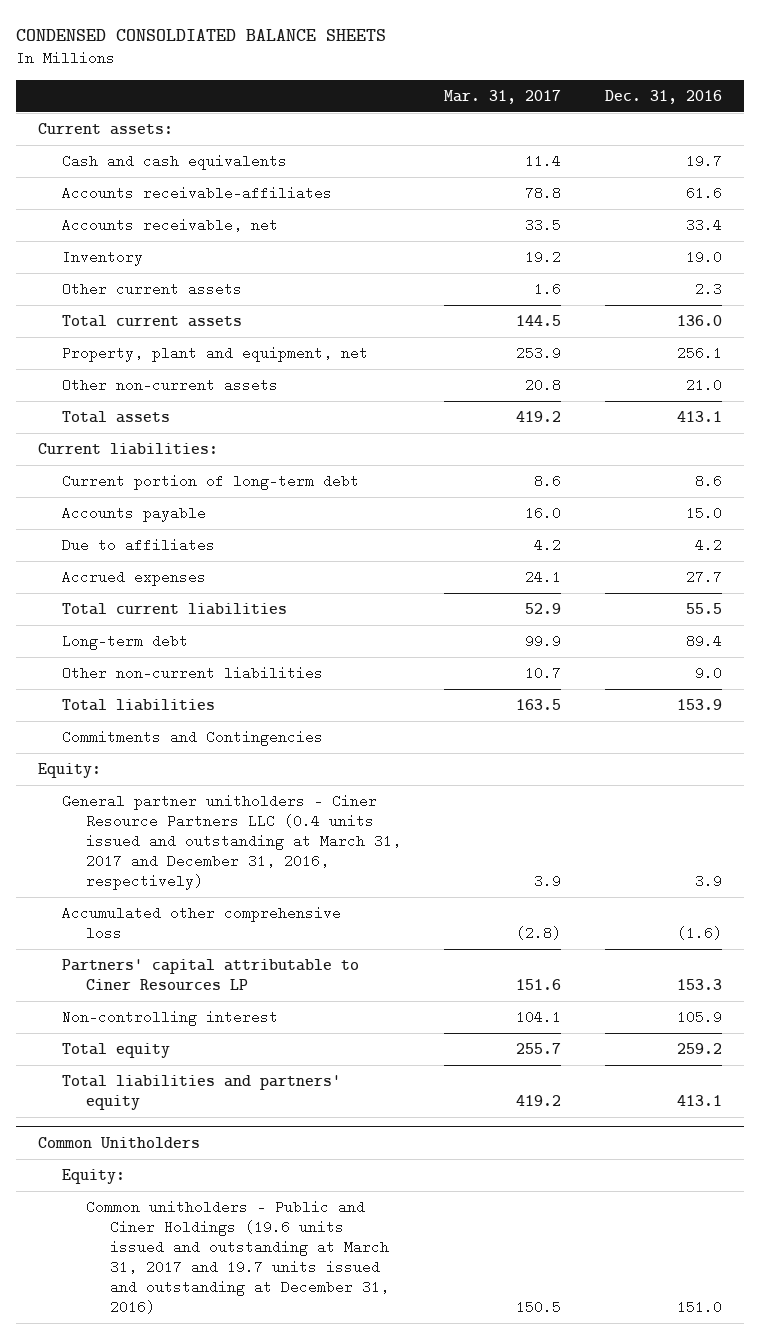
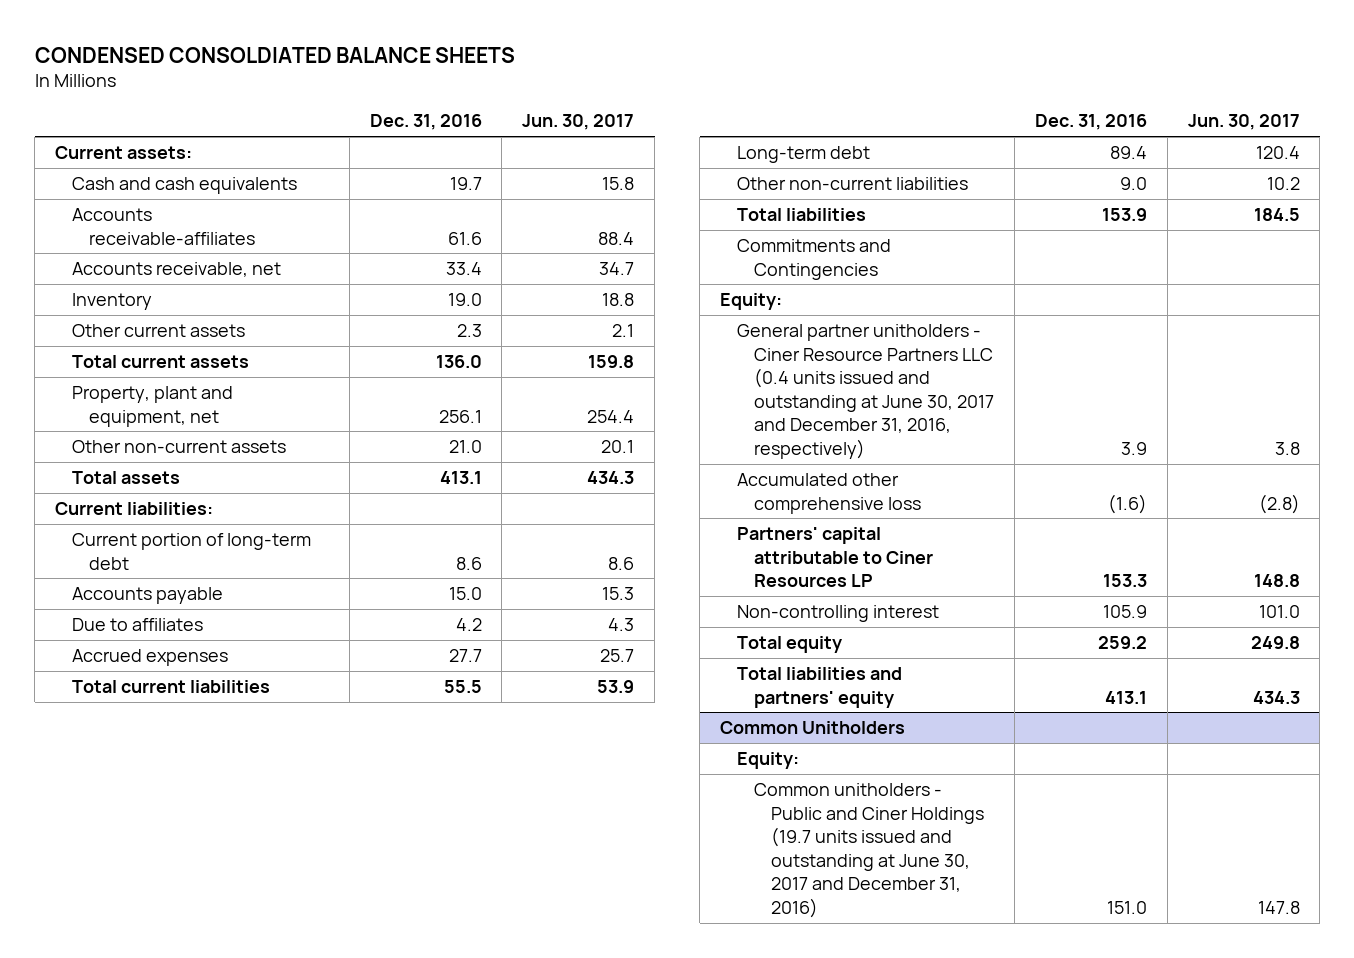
- | Mar. 31, 2017 | Dec. 31, 2016
+ | Dec. 31, 2016 | Jun. 30, 2017
- General partner unitholders - Ciner Resource Partners LLC (0.4 units issued and outstanding at March 31, 2017 and December 31, 2016, respectively) | 3.9 | 3.9
+ General partner unitholders - Ciner Resource Partners LLC (0.4 units issued and outstanding at June 30, 2017 and December 31, 2016, respectively) | 3.9 | 3.8
@ Common Unitholders
- Common unitholders - Public and Ciner Holdings (19.6 units issued and outstanding at March 31, 2017 and 19.7 units issued and outstanding at December 31, 2016) | 150.5 | 151.0
+ Common unitholders - Public and Ciner Holdings (19.7 units issued and outstanding at June 30, 2017 and December 31, 2016) | 151.0 | 147.8

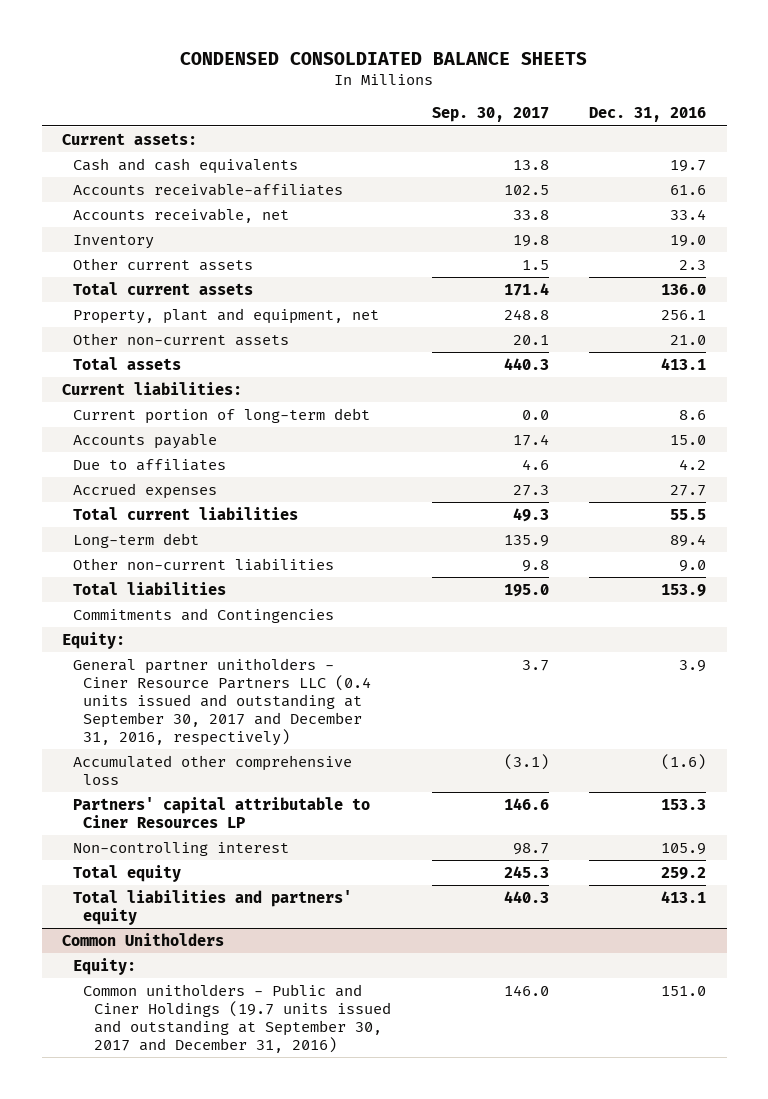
- | Dec. 31, 2016 | Jun. 30, 2017
+ | Sep. 30, 2017 | Dec. 31, 2016
- General partner unitholders - Ciner Resource Partners LLC (0.4 units issued and outstanding at June 30, 2017 and December 31, 2016, respectively) | 3.9 | 3.8
+ General partner unitholders - Ciner Resource Partners LLC (0.4 units issued and outstanding at September 30, 2017 and December 31, 2016, respectively) | 3.7 | 3.9
@ Common Unitholders
- Common unitholders - Public and Ciner Holdings (19.7 units issued and outstanding at June 30, 2017 and December 31, 2016) | 151.0 | 147.8
+ Common unitholders - Public and Ciner Holdings (19.7 units issued and outstanding at September 30, 2017 and December 31, 2016) | 146.0 | 151.0

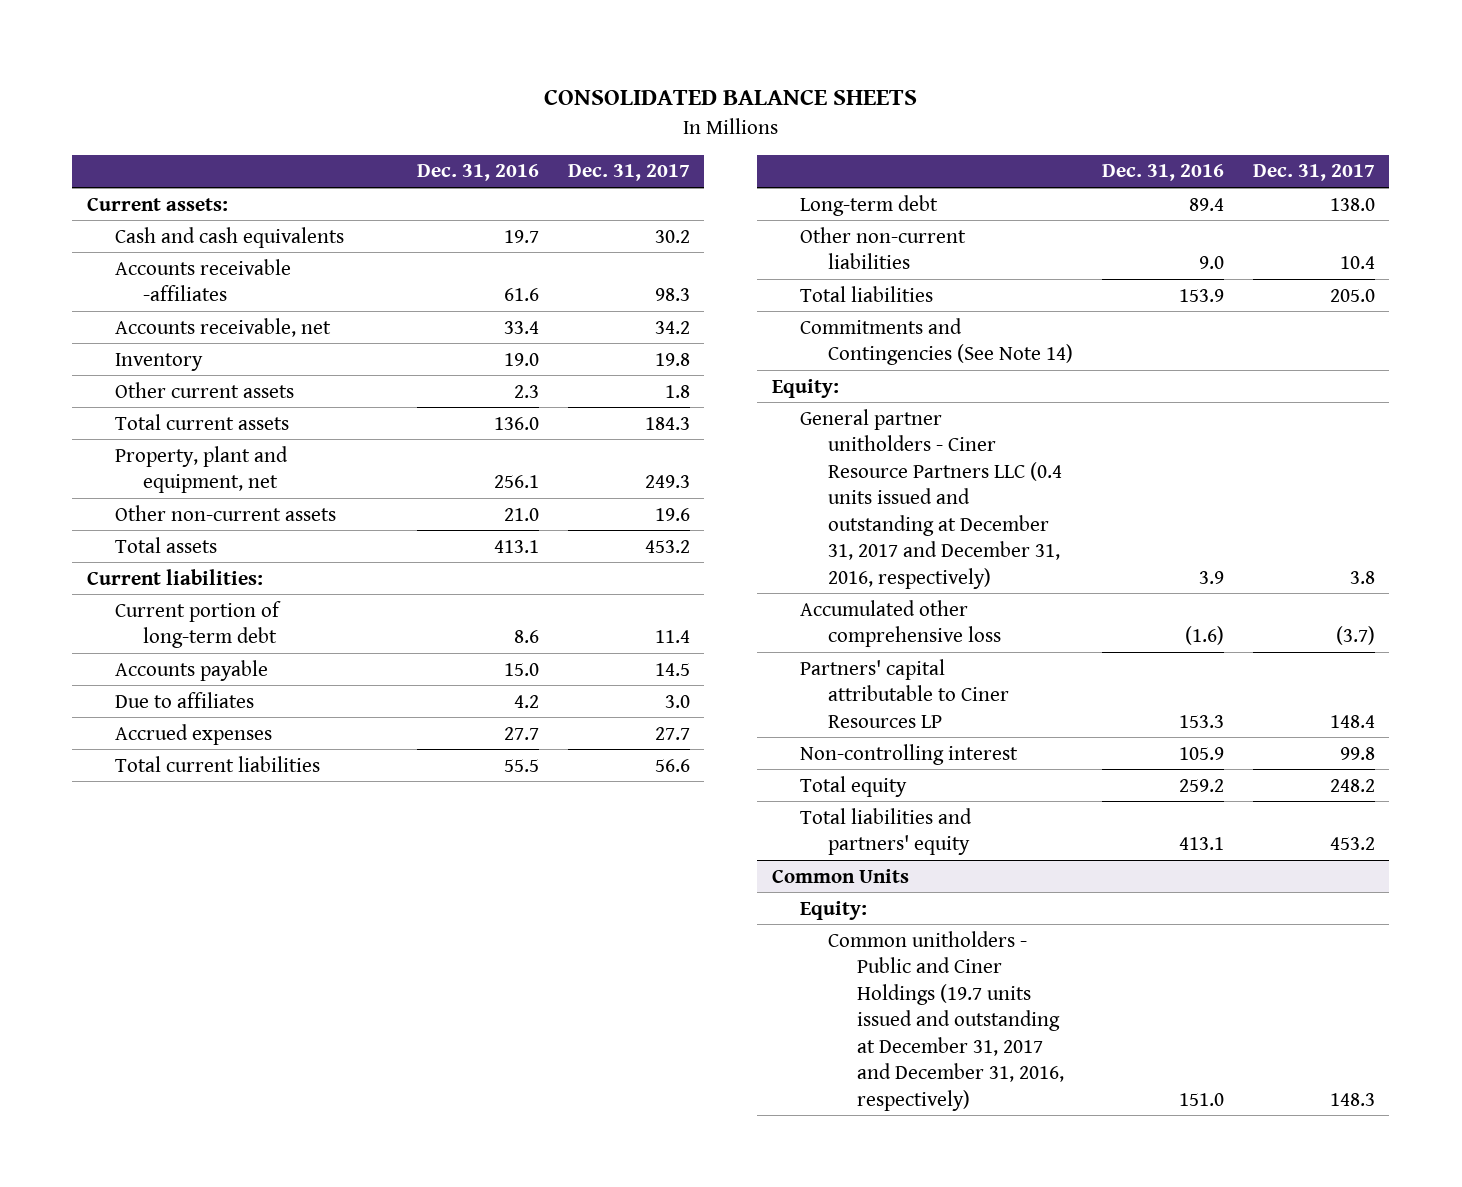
- CONDENSED CONSOLDIATED BALANCE SHEETS
+ CONSOLIDATED BALANCE SHEETS
- | Sep. 30, 2017 | Dec. 31, 2016
+ | Dec. 31, 2016 | Dec. 31, 2017
- Accounts receivable-affiliates | 102.5 | 61.6
+ Accounts receivable -affiliates | 61.6 | 98.3
- Commitments and Contingencies
+ Commitments and Contingencies (See Note 14)
- General partner unitholders - Ciner Resource Partners LLC (0.4 units issued and outstanding at September 30, 2017 and December 31, 2016, respectively) | 3.7 | 3.9
+ General partner unitholders - Ciner Resource Partners LLC (0.4 units issued and outstanding at December 31, 2017 and December 31, 2016, respectively) | 3.9 | 3.8
- Common Unitholders
+ Common Units
- Common unitholders - Public and Ciner Holdings (19.7 units issued and outstanding at September 30, 2017 and December 31, 2016) | 146.0 | 151.0
+ Common unitholders - Public and Ciner Holdings (19.7 units issued and outstanding at December 31, 2017 and December 31, 2016, respectively) | 151.0 | 148.3

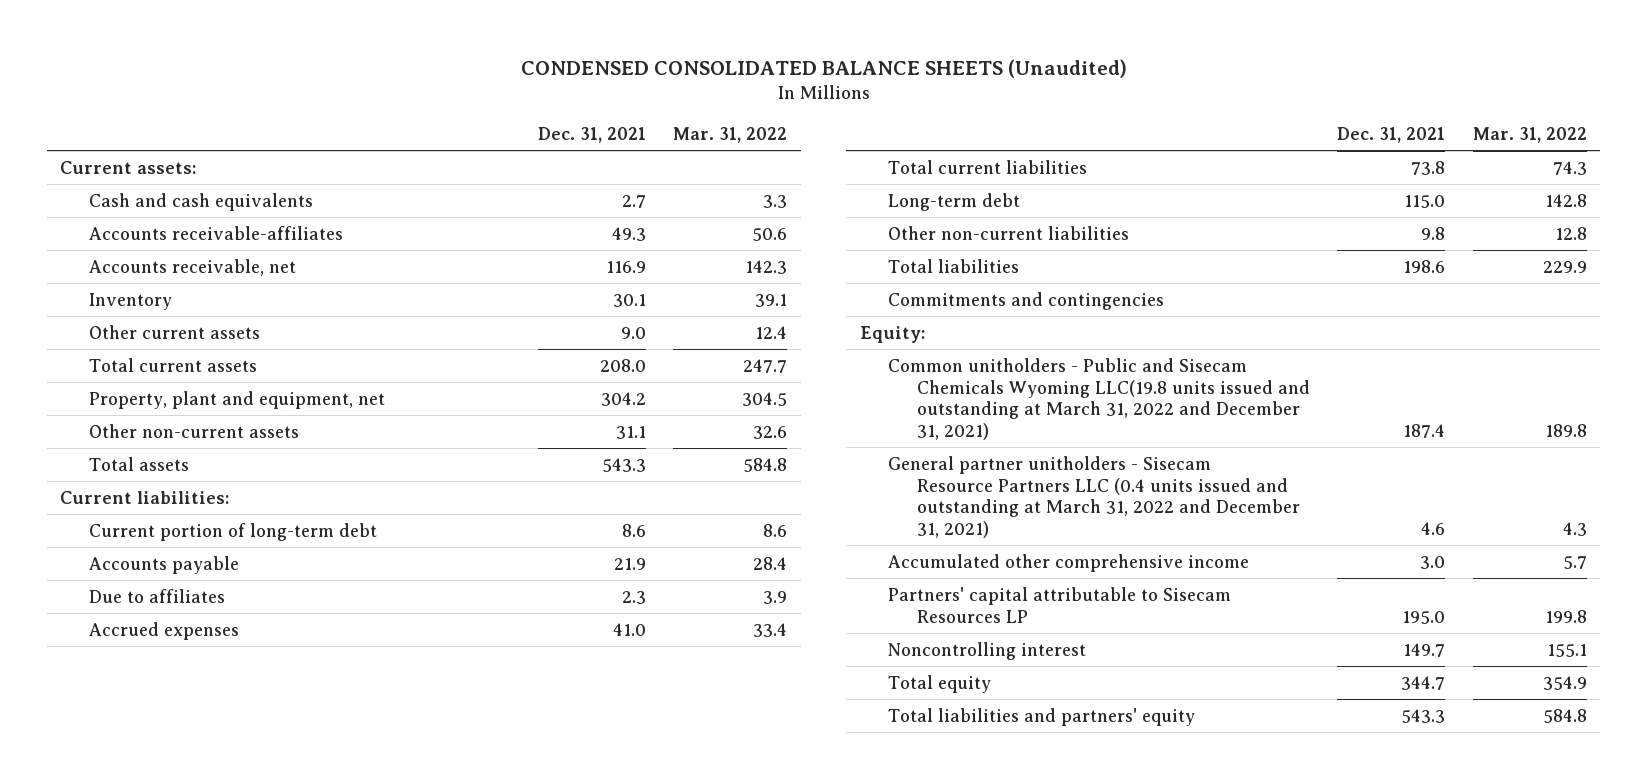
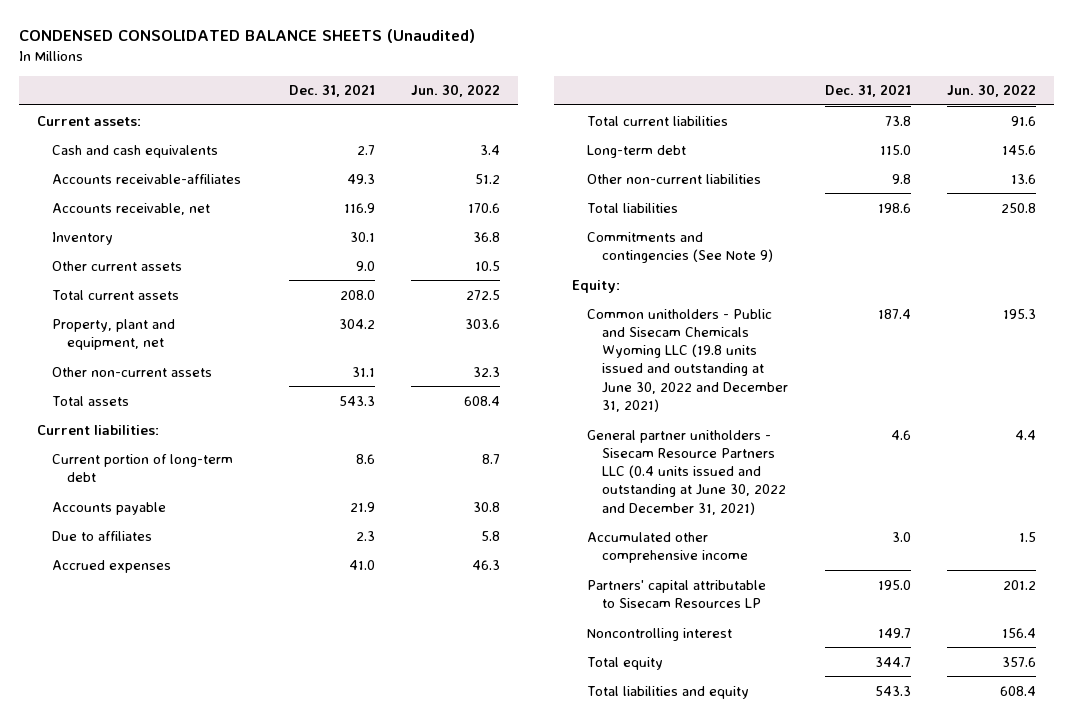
- | Dec. 31, 2021 | Mar. 31, 2022
+ | Dec. 31, 2021 | Jun. 30, 2022
- Commitments and contingencies
+ Commitments and contingencies (See Note 9)
- Common unitholders - Public and Sisecam Chemicals Wyoming LLC(19.8 units issued and outstanding at March 31, 2022 and December 31, 2021) | 187.4 | 189.8
- General partner unitholders - Sisecam Resource Partners LLC (0.4 units issued and outstanding at March 31, 2022 and December 31, 2021) | 4.6 | 4.3
+ Common unitholders - Public and Sisecam Chemicals Wyoming LLC (19.8 units issued and outstanding at June 30, 2022 and December 31, 2021) | 187.4 | 195.3
+ General partner unitholders - Sisecam Resource Partners LLC (0.4 units issued and outstanding at June 30, 2022 and December 31, 2021) | 4.6 | 4.4
- Total liabilities and partners' equity | 543.3 | 584.8
+ Total liabilities and equity | 543.3 | 608.4

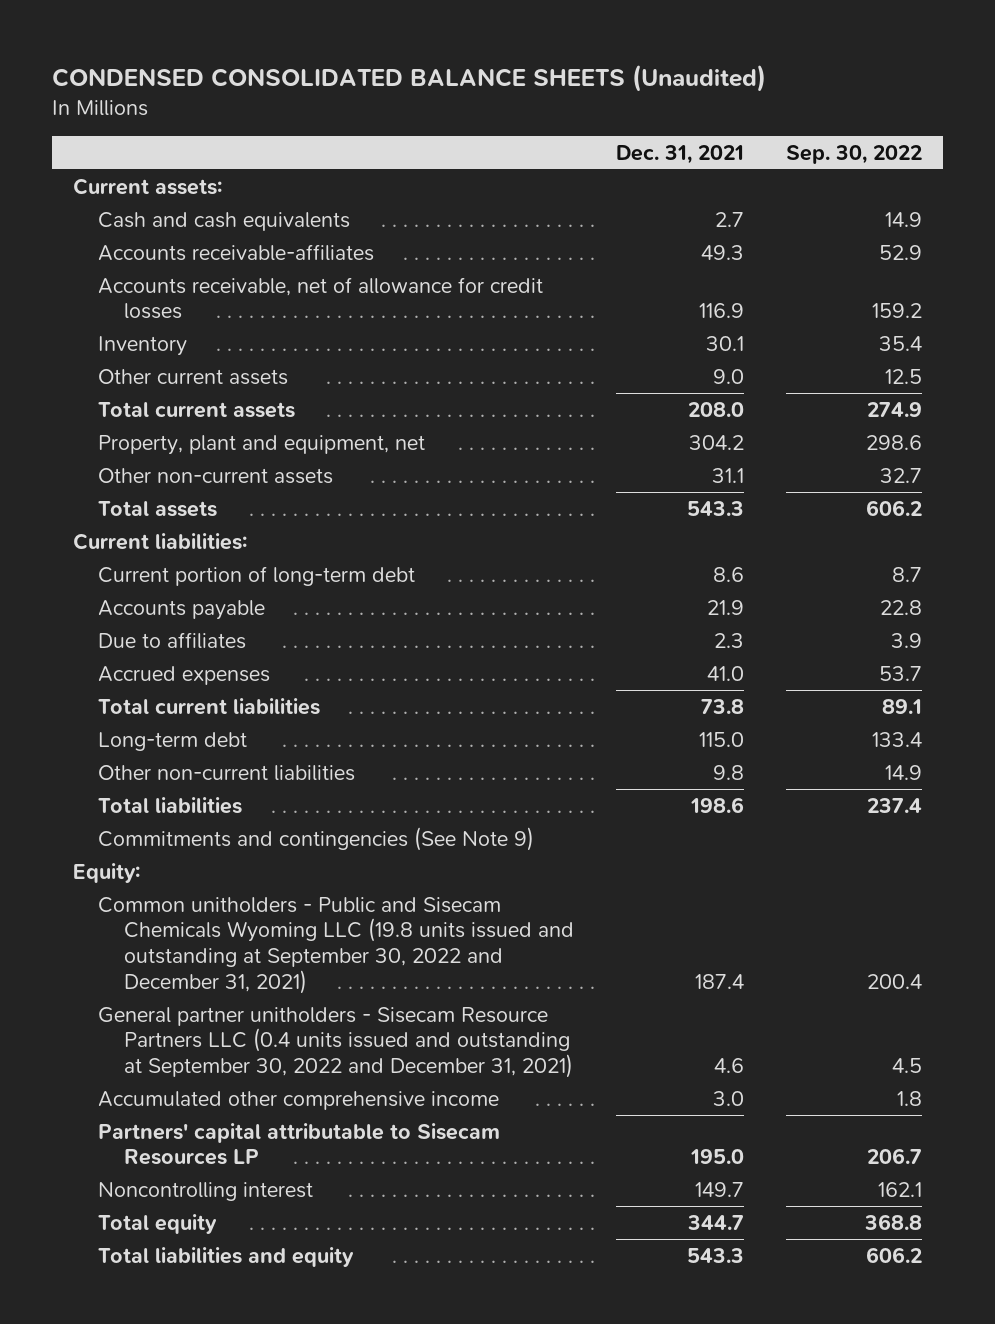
- | Dec. 31, 2021 | Jun. 30, 2022
+ | Dec. 31, 2021 | Sep. 30, 2022
- Accounts receivable, net | 116.9 | 170.6
+ Accounts receivable, net of allowance for credit losses | 116.9 | 159.2
- Common unitholders - Public and Sisecam Chemicals Wyoming LLC (19.8 units issued and outstanding at June 30, 2022 and December 31, 2021) | 187.4 | 195.3
- General partner unitholders - Sisecam Resource Partners LLC (0.4 units issued and outstanding at June 30, 2022 and December 31, 2021) | 4.6 | 4.4
+ Common unitholders - Public and Sisecam Chemicals Wyoming LLC (19.8 units issued and outstanding at September 30, 2022 and December 31, 2021) | 187.4 | 200.4
+ General partner unitholders - Sisecam Resource Partners LLC (0.4 units issued and outstanding at September 30, 2022 and December 31, 2021) | 4.6 | 4.5

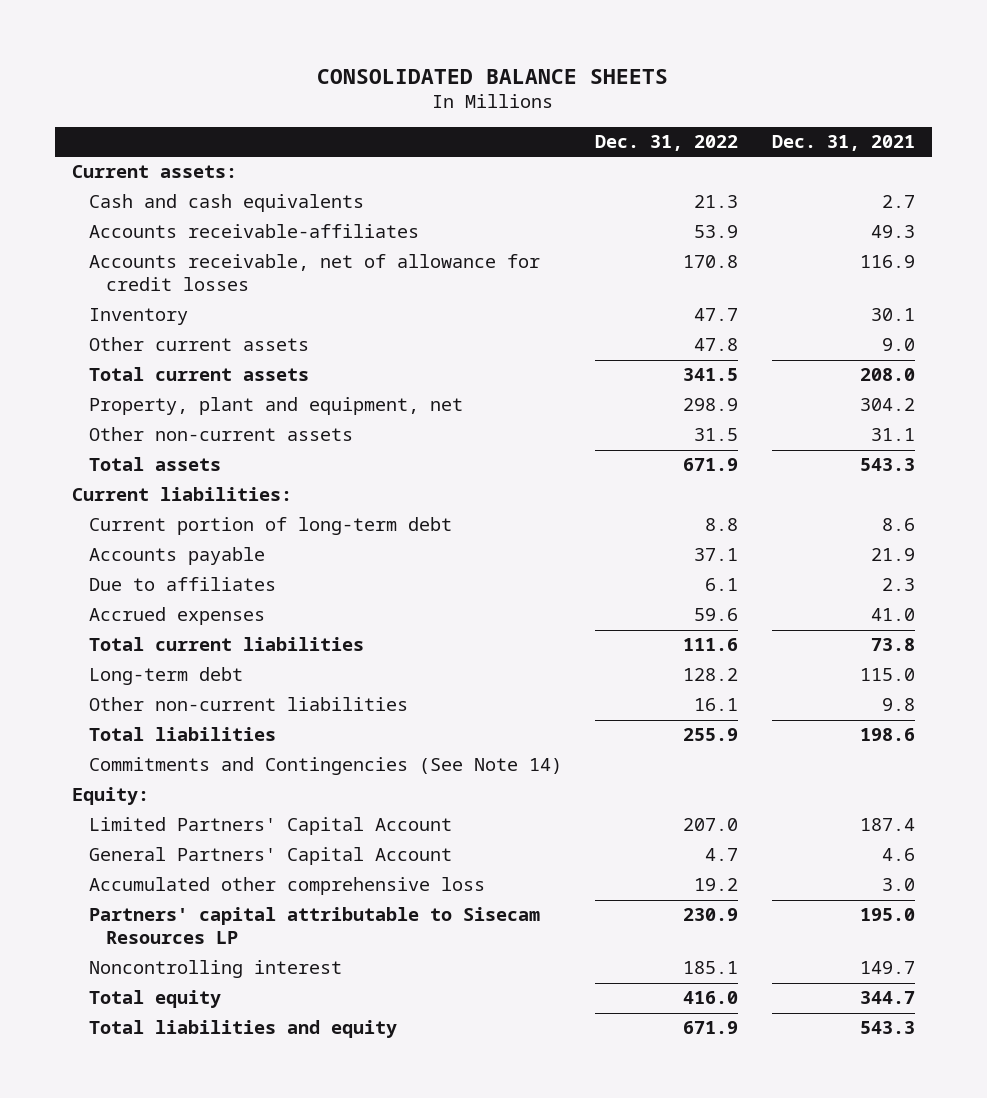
- CONDENSED CONSOLIDATED BALANCE SHEETS (Unaudited)
+ CONSOLIDATED BALANCE SHEETS
- | Dec. 31, 2021 | Sep. 30, 2022
+ | Dec. 31, 2022 | Dec. 31, 2021
- Commitments and contingencies (See Note 9)
+ Commitments and Contingencies (See Note 14)
- Common unitholders - Public and Sisecam Chemicals Wyoming LLC (19.8 units issued and outstanding at September 30, 2022 and December 31, 2021) | 187.4 | 200.4
- General partner unitholders - Sisecam Resource Partners LLC (0.4 units issued and outstanding at September 30, 2022 and December 31, 2021) | 4.6 | 4.5
- Accumulated other comprehensive income | 3.0 | 1.8
+ Limited Partners' Capital Account | 207.0 | 187.4
+ General Partners' Capital Account | 4.7 | 4.6
+ Accumulated other comprehensive loss | 19.2 | 3.0

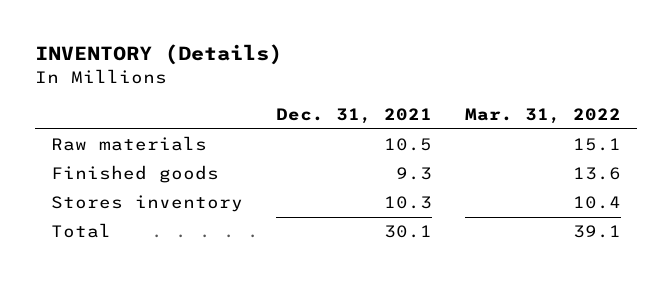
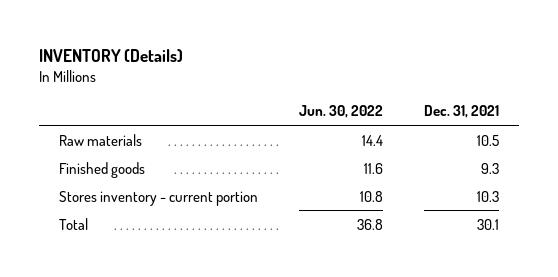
- | Dec. 31, 2021 | Mar. 31, 2022
+ | Jun. 30, 2022 | Dec. 31, 2021
- Stores inventory | 10.3 | 10.4
+ Stores inventory - current portion | 10.8 | 10.3

